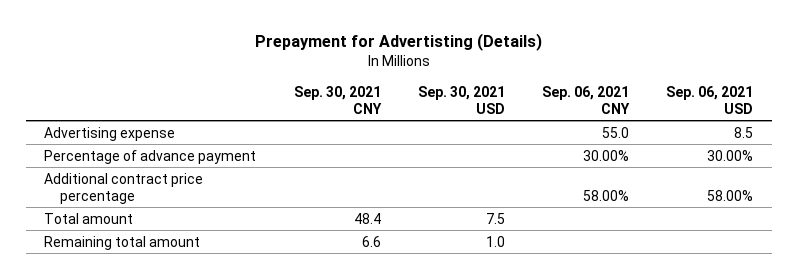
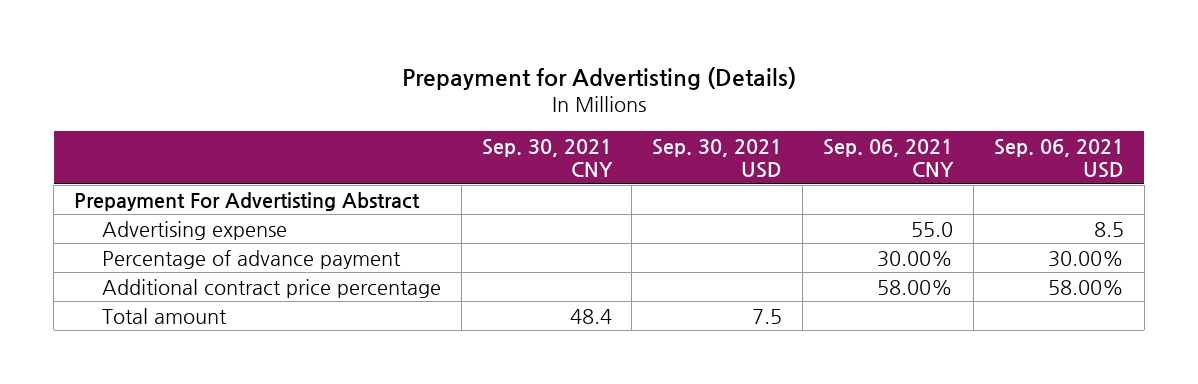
+ Prepayment For Advertisting Abstract
- Remaining total amount | 6.6 | 1.0 | |

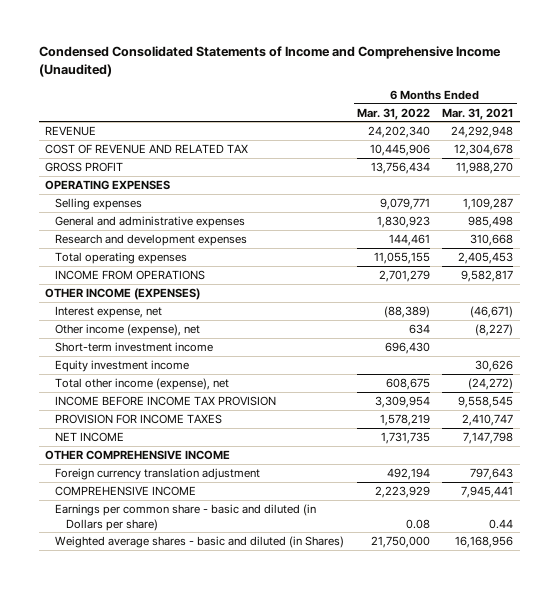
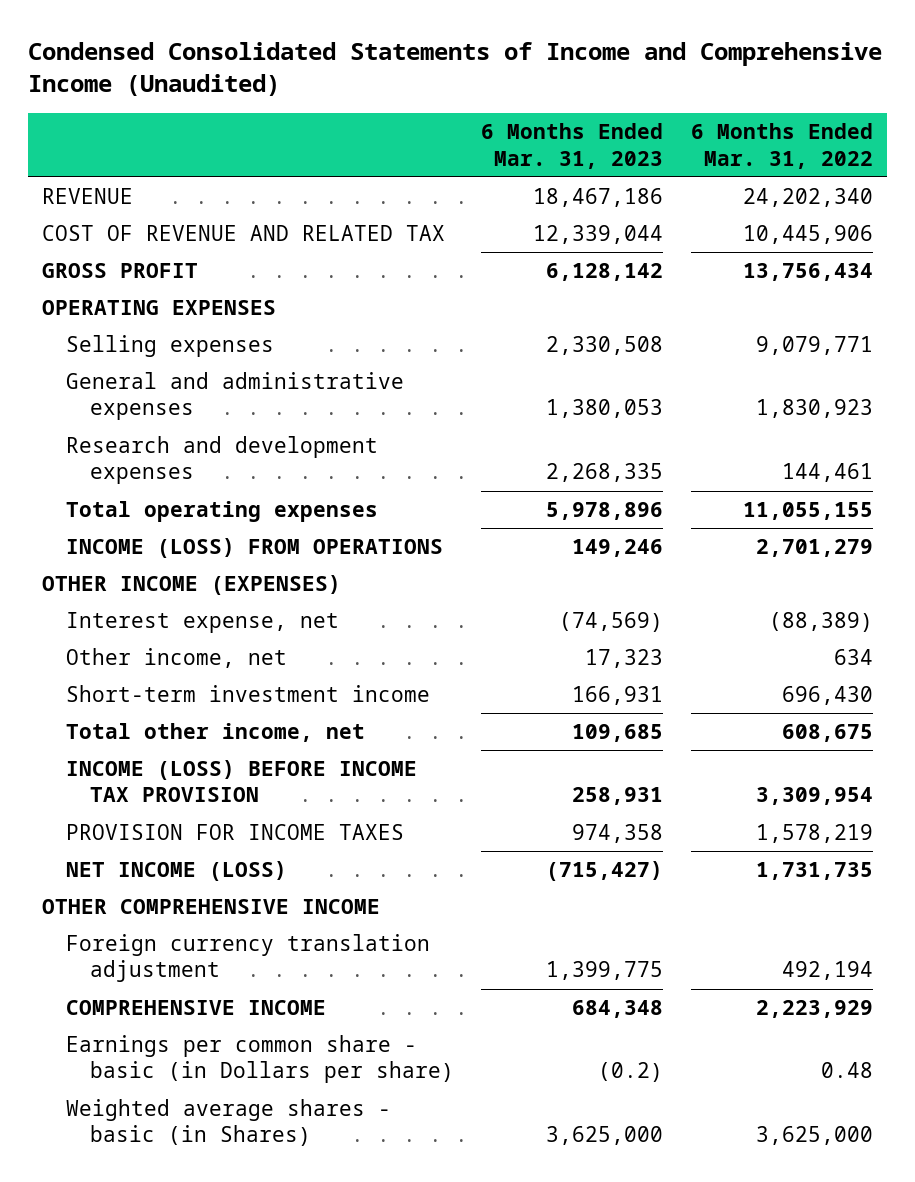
- | 6 Months Ended Mar. 31, 2022 | 6 Months Ended Mar. 31, 2021
+ | 6 Months Ended Mar. 31, 2023 | 6 Months Ended Mar. 31, 2022
- INCOME FROM OPERATIONS | 2,701,279 | 9,582,817
+ INCOME (LOSS) FROM OPERATIONS | 149,246 | 2,701,279
- Other income (expense), net | 634 | (8,227)
+ Other income, net | 17,323 | 634
- Equity investment income | | 30,626
- Total other income (expense), net | 608,675 | (24,272)
- INCOME BEFORE INCOME TAX PROVISION | 3,309,954 | 9,558,545
+ Total other income, net | 109,685 | 608,675
+ INCOME (LOSS) BEFORE INCOME TAX PROVISION | 258,931 | 3,309,954
- NET INCOME | 1,731,735 | 7,147,798
+ NET INCOME (LOSS) | (715,427) | 1,731,735
- Earnings per common share - basic and diluted (in Dollars per share) | 0.08 | 0.44
- Weighted average shares - basic and diluted (in Shares) | 21,750,000 | 16,168,956
+ Earnings per common share - basic (in Dollars per share) | (0.2) | 0.48
+ Weighted average shares - basic (in Shares) | 3,625,000 | 3,625,000

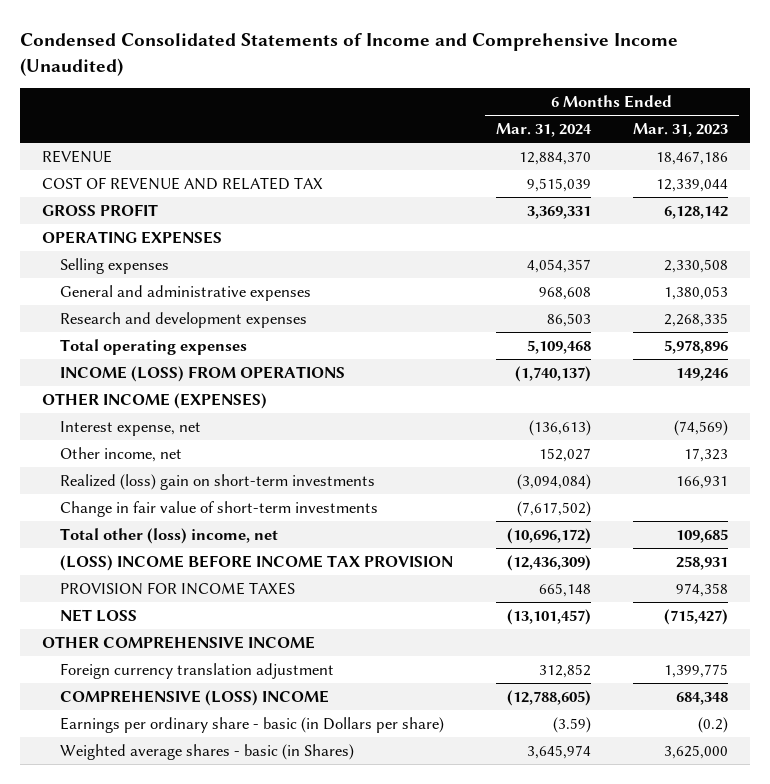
- | 6 Months Ended Mar. 31, 2023 | 6 Months Ended Mar. 31, 2022
+ | 6 Months Ended Mar. 31, 2024 | 6 Months Ended Mar. 31, 2023
- Short-term investment income | 166,931 | 696,430
- Total other income, net | 109,685 | 608,675
- INCOME (LOSS) BEFORE INCOME TAX PROVISION | 258,931 | 3,309,954
+ Realized (loss) gain on short-term investments | (3,094,084) | 166,931
+ Change in fair value of short-term investments | (7,617,502) |
+ Total other (loss) income, net | (10,696,172) | 109,685
+ (LOSS) INCOME BEFORE INCOME TAX PROVISION | (12,436,309) | 258,931
- NET INCOME (LOSS) | (715,427) | 1,731,735
+ NET LOSS | (13,101,457) | (715,427)
- COMPREHENSIVE INCOME | 684,348 | 2,223,929
- Earnings per common share - basic (in Dollars per share) | (0.2) | 0.48
+ COMPREHENSIVE (LOSS) INCOME | (12,788,605) | 684,348
+ Earnings per ordinary share - basic (in Dollars per share) | (3.59) | (0.2)

